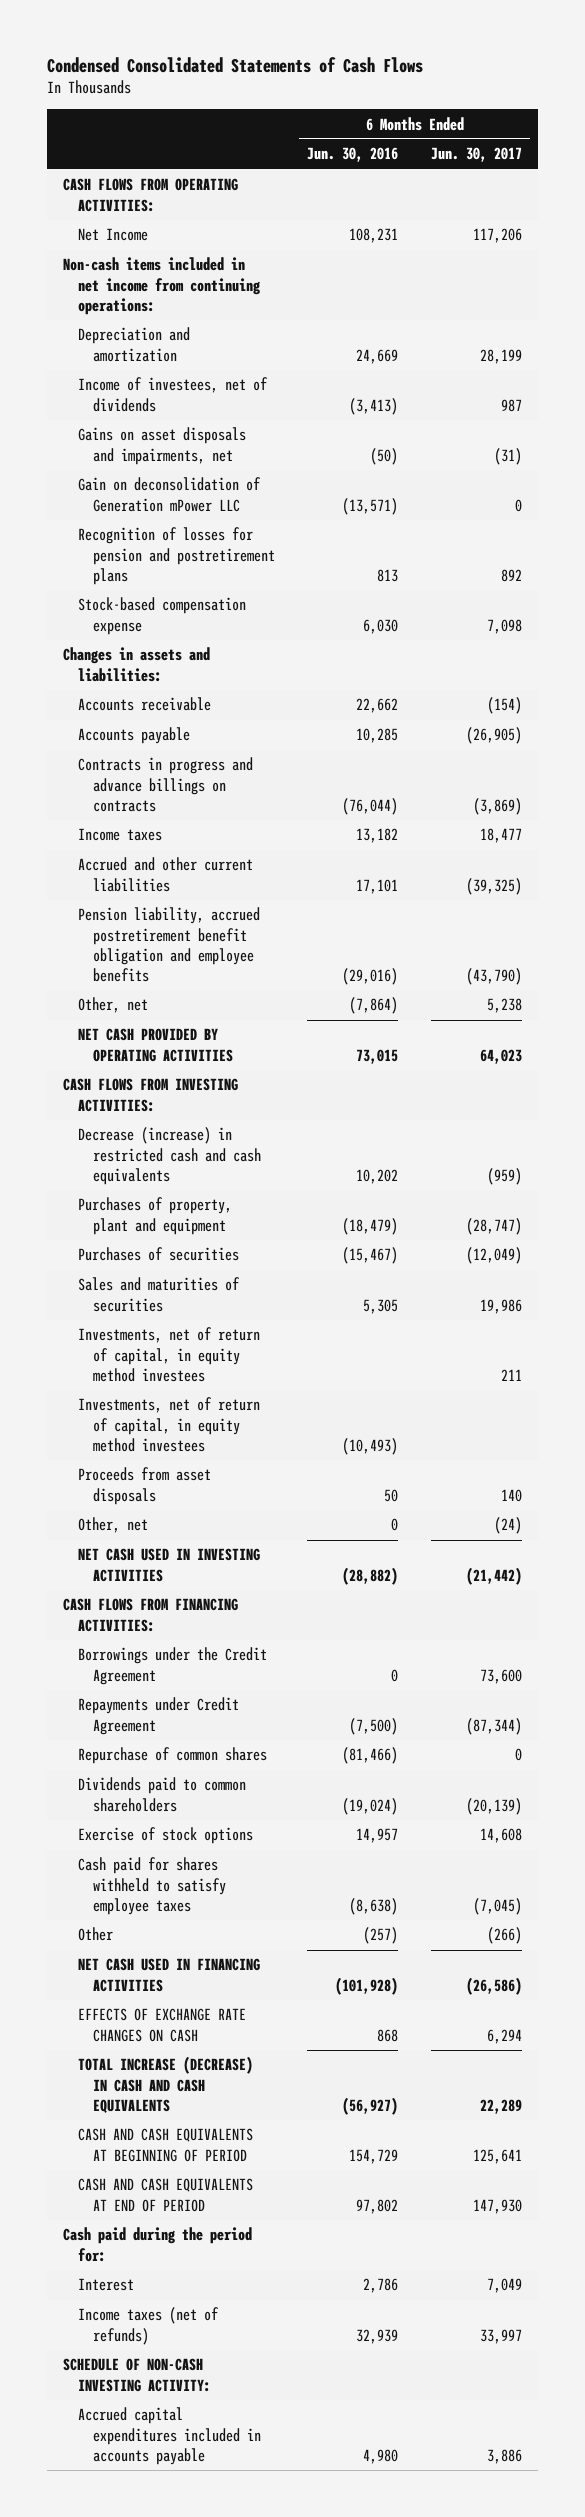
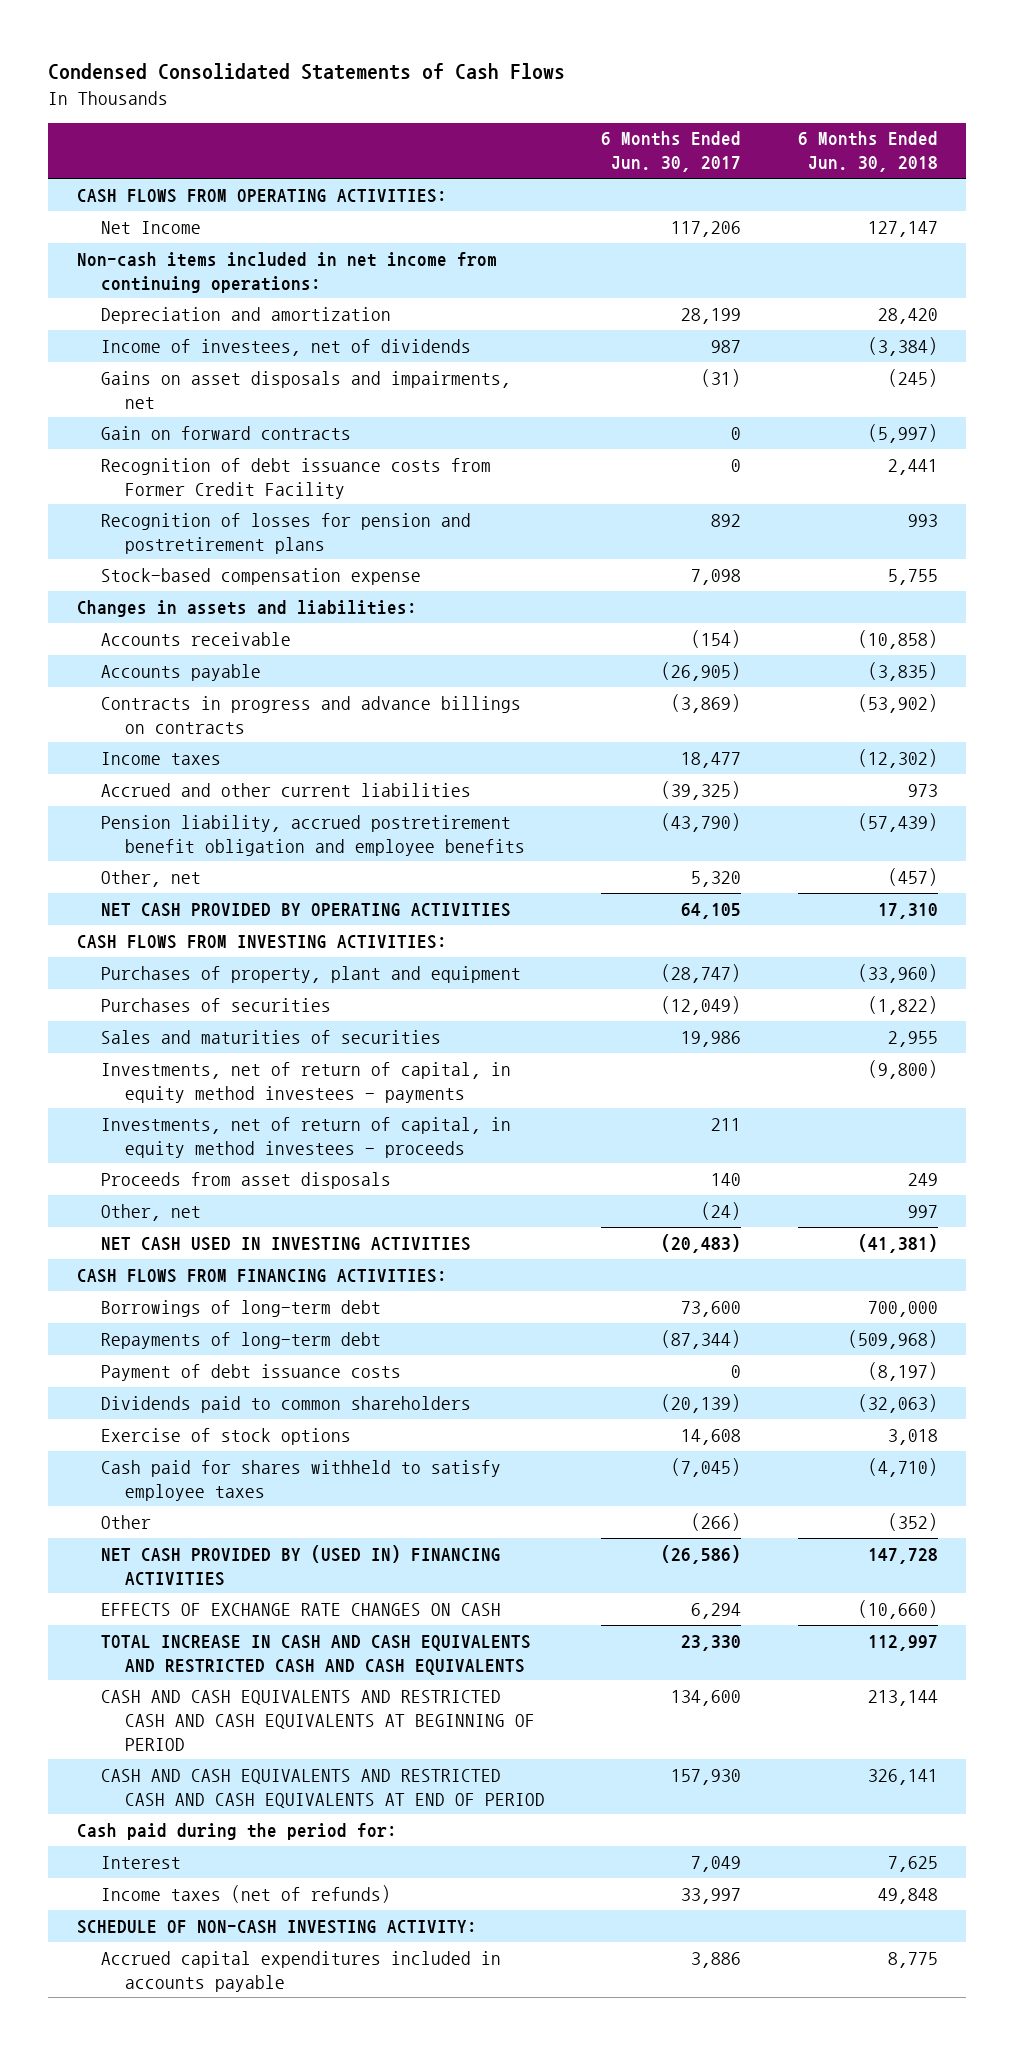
- | 6 Months Ended Jun. 30, 2016 | 6 Months Ended Jun. 30, 2017
+ | 6 Months Ended Jun. 30, 2017 | 6 Months Ended Jun. 30, 2018
- Gain on deconsolidation of Generation mPower LLC | (13,571) | 0
+ Gain on forward contracts | 0 | (5,997)
+ Recognition of debt issuance costs from Former Credit Facility | 0 | 2,441
- Other, net | (7,864) | 5,238
- NET CASH PROVIDED BY OPERATING ACTIVITIES | 73,015 | 64,023
+ Other, net | 5,320 | (457)
+ NET CASH PROVIDED BY OPERATING ACTIVITIES | 64,105 | 17,310
- Decrease (increase) in restricted cash and cash equivalents | 10,202 | (959)
- Investments, net of return of capital, in equity method investees | | 211
- Investments, net of return of capital, in equity method investees | (10,493) |
+ Investments, net of return of capital, in equity method investees - payments | | (9,800)
+ Investments, net of return of capital, in equity method investees - proceeds | 211 |
- NET CASH USED IN INVESTING ACTIVITIES | (28,882) | (21,442)
+ NET CASH USED IN INVESTING ACTIVITIES | (20,483) | (41,381)
- Borrowings under the Credit Agreement | 0 | 73,600
- Repayments under Credit Agreement | (7,500) | (87,344)
- Repurchase of common shares | (81,466) | 0
+ Borrowings of long-term debt | 73,600 | 700,000
+ Repayments of long-term debt | (87,344) | (509,968)
+ Payment of debt issuance costs | 0 | (8,197)
- NET CASH USED IN FINANCING ACTIVITIES | (101,928) | (26,586)
+ NET CASH PROVIDED BY (USED IN) FINANCING ACTIVITIES | (26,586) | 147,728
- TOTAL INCREASE (DECREASE) IN CASH AND CASH EQUIVALENTS | (56,927) | 22,289
- CASH AND CASH EQUIVALENTS AT BEGINNING OF PERIOD | 154,729 | 125,641
- CASH AND CASH EQUIVALENTS AT END OF PERIOD | 97,802 | 147,930
+ TOTAL INCREASE IN CASH AND CASH EQUIVALENTS AND RESTRICTED CASH AND CASH EQUIVALENTS | 23,330 | 112,997
+ CASH AND CASH EQUIVALENTS AND RESTRICTED CASH AND CASH EQUIVALENTS AT BEGINNING OF PERIOD | 134,600 | 213,144
+ CASH AND CASH EQUIVALENTS AND RESTRICTED CASH AND CASH EQUIVALENTS AT END OF PERIOD | 157,930 | 326,141

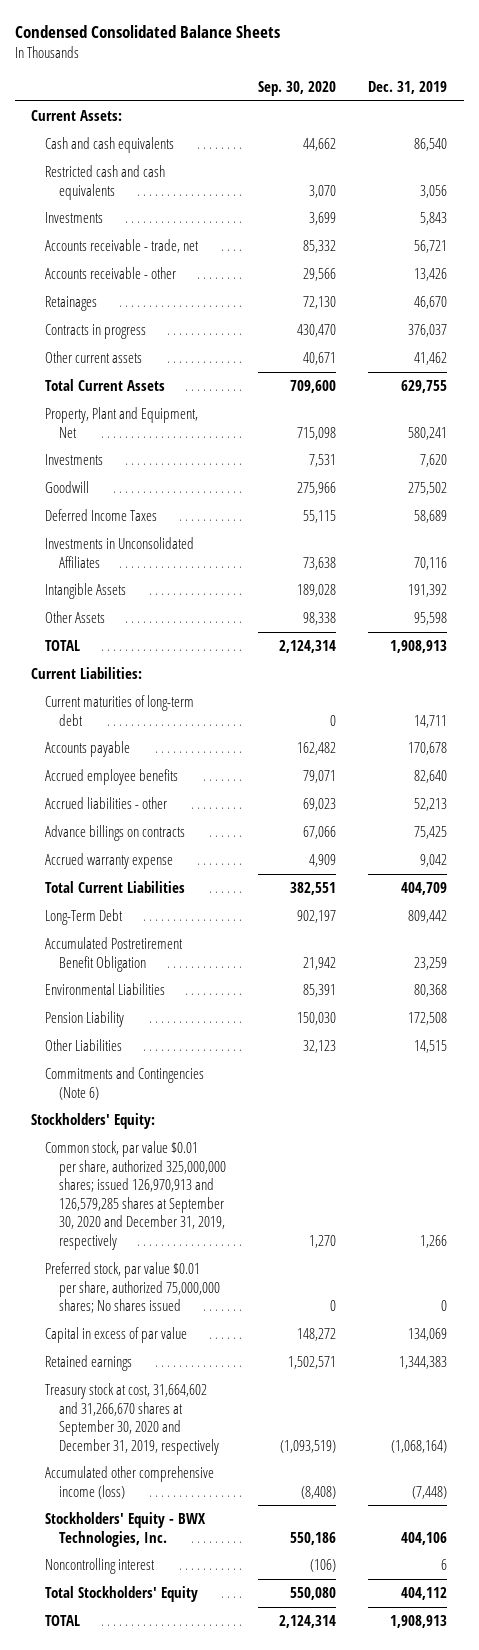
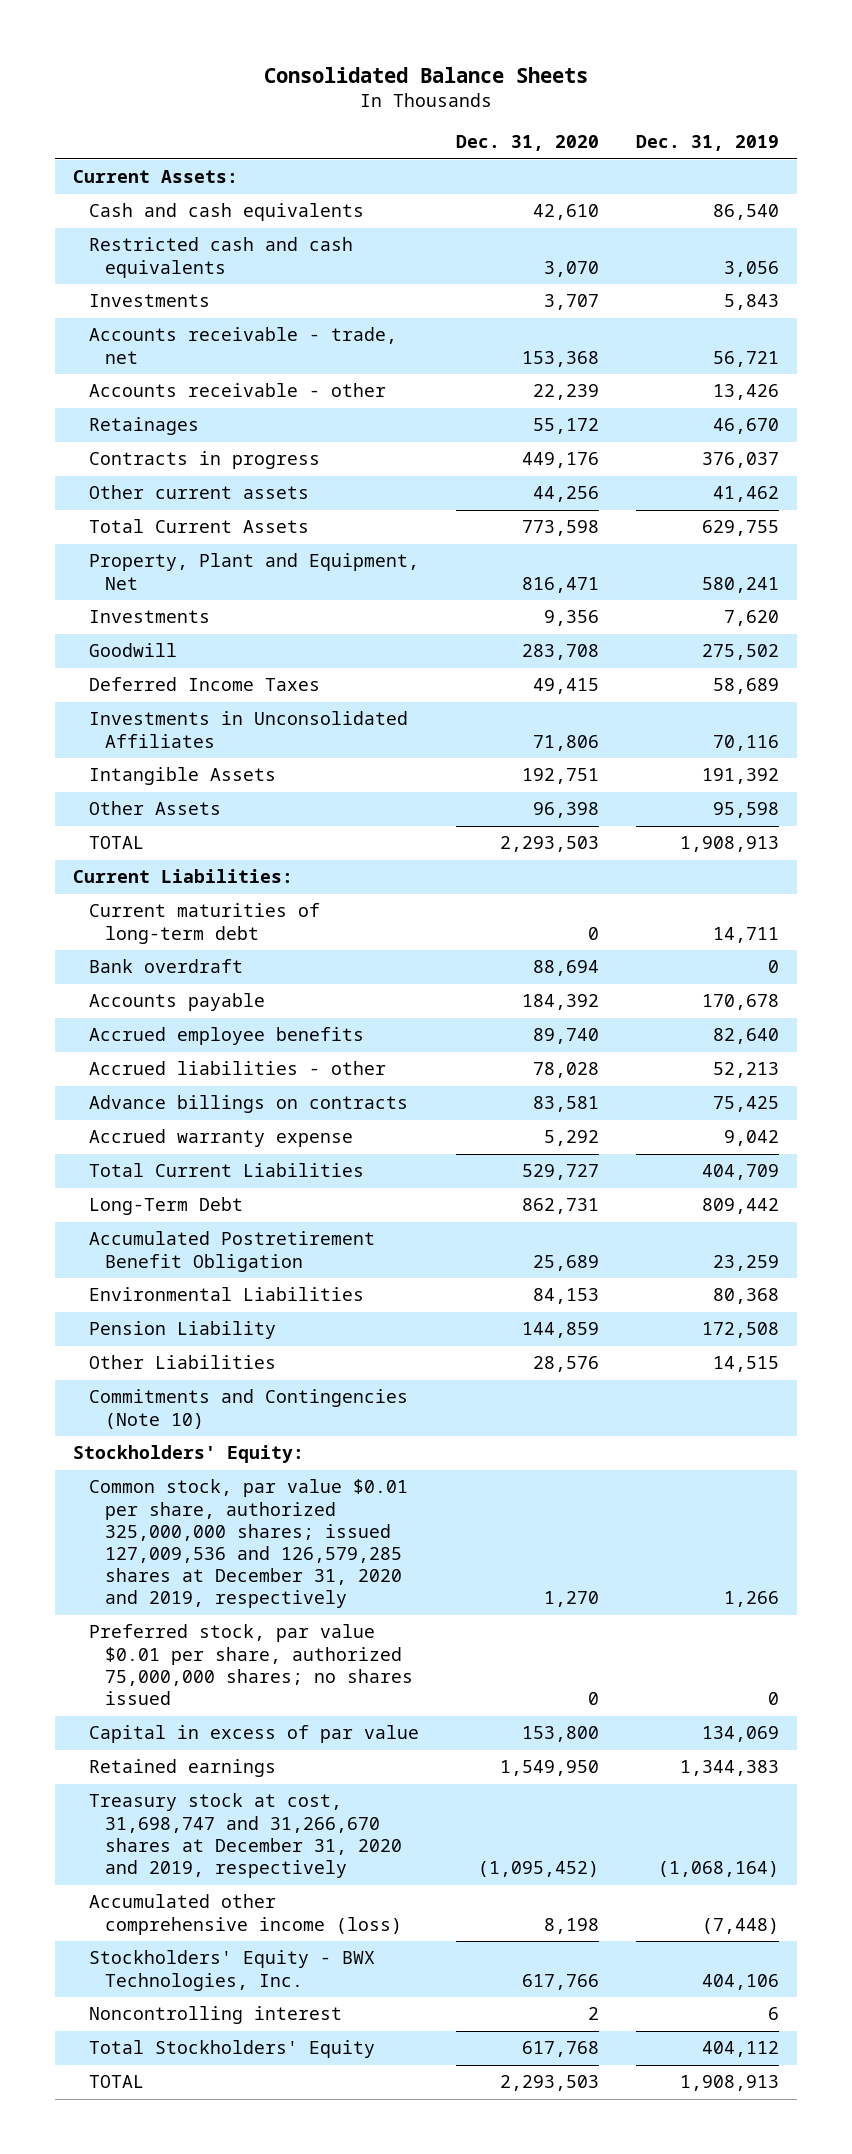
- Condensed Consolidated Balance Sheets
+ Consolidated Balance Sheets
- | Sep. 30, 2020 | Dec. 31, 2019
+ | Dec. 31, 2020 | Dec. 31, 2019
+ Bank overdraft | 88,694 | 0
- Commitments and Contingencies (Note 6)
+ Commitments and Contingencies (Note 10)
- Common stock, par value $0.01 per share, authorized 325,000,000 shares; issued 126,970,913 and 126,579,285 shares at September 30, 2020 and December 31, 2019, respectively | 1,270 | 1,266
- Preferred stock, par value $0.01 per share, authorized 75,000,000 shares; No shares issued | 0 | 0
+ Common stock, par value $0.01 per share, authorized 325,000,000 shares; issued 127,009,536 and 126,579,285 shares at December 31, 2020 and 2019, respectively | 1,270 | 1,266
+ Preferred stock, par value $0.01 per share, authorized 75,000,000 shares; no shares issued | 0 | 0
- Treasury stock at cost, 31,664,602 and 31,266,670 shares at September 30, 2020 and December 31, 2019, respectively | (1,093,519) | (1,068,164)
+ Treasury stock at cost, 31,698,747 and 31,266,670 shares at December 31, 2020 and 2019, respectively | (1,095,452) | (1,068,164)

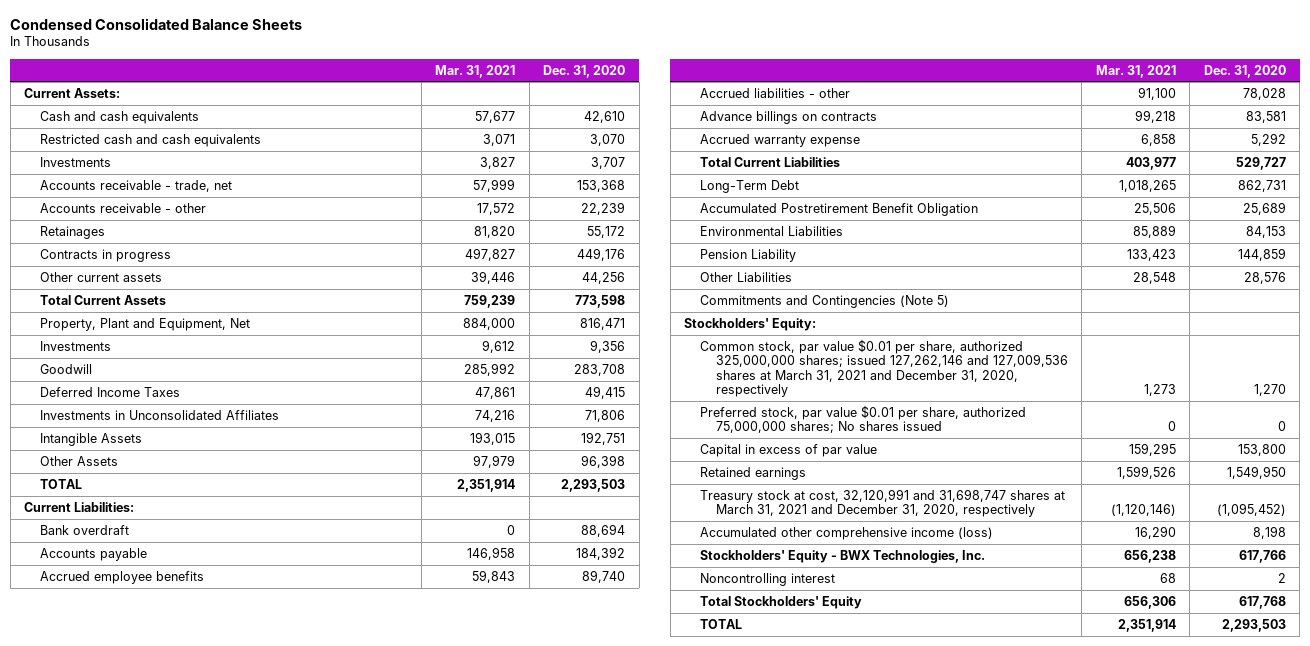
- Consolidated Balance Sheets
+ Condensed Consolidated Balance Sheets
- | Dec. 31, 2020 | Dec. 31, 2019
+ | Mar. 31, 2021 | Dec. 31, 2020
- Current maturities of long-term debt | 0 | 14,711
- Commitments and Contingencies (Note 10)
+ Commitments and Contingencies (Note 5)
- Common stock, par value $0.01 per share, authorized 325,000,000 shares; issued 127,009,536 and 126,579,285 shares at December 31, 2020 and 2019, respectively | 1,270 | 1,266
- Preferred stock, par value $0.01 per share, authorized 75,000,000 shares; no shares issued | 0 | 0
+ Common stock, par value $0.01 per share, authorized 325,000,000 shares; issued 127,262,146 and 127,009,536 shares at March 31, 2021 and December 31, 2020, respectively | 1,273 | 1,270
+ Preferred stock, par value $0.01 per share, authorized 75,000,000 shares; No shares issued | 0 | 0
- Treasury stock at cost, 31,698,747 and 31,266,670 shares at December 31, 2020 and 2019, respectively | (1,095,452) | (1,068,164)
+ Treasury stock at cost, 32,120,991 and 31,698,747 shares at March 31, 2021 and December 31, 2020, respectively | (1,120,146) | (1,095,452)

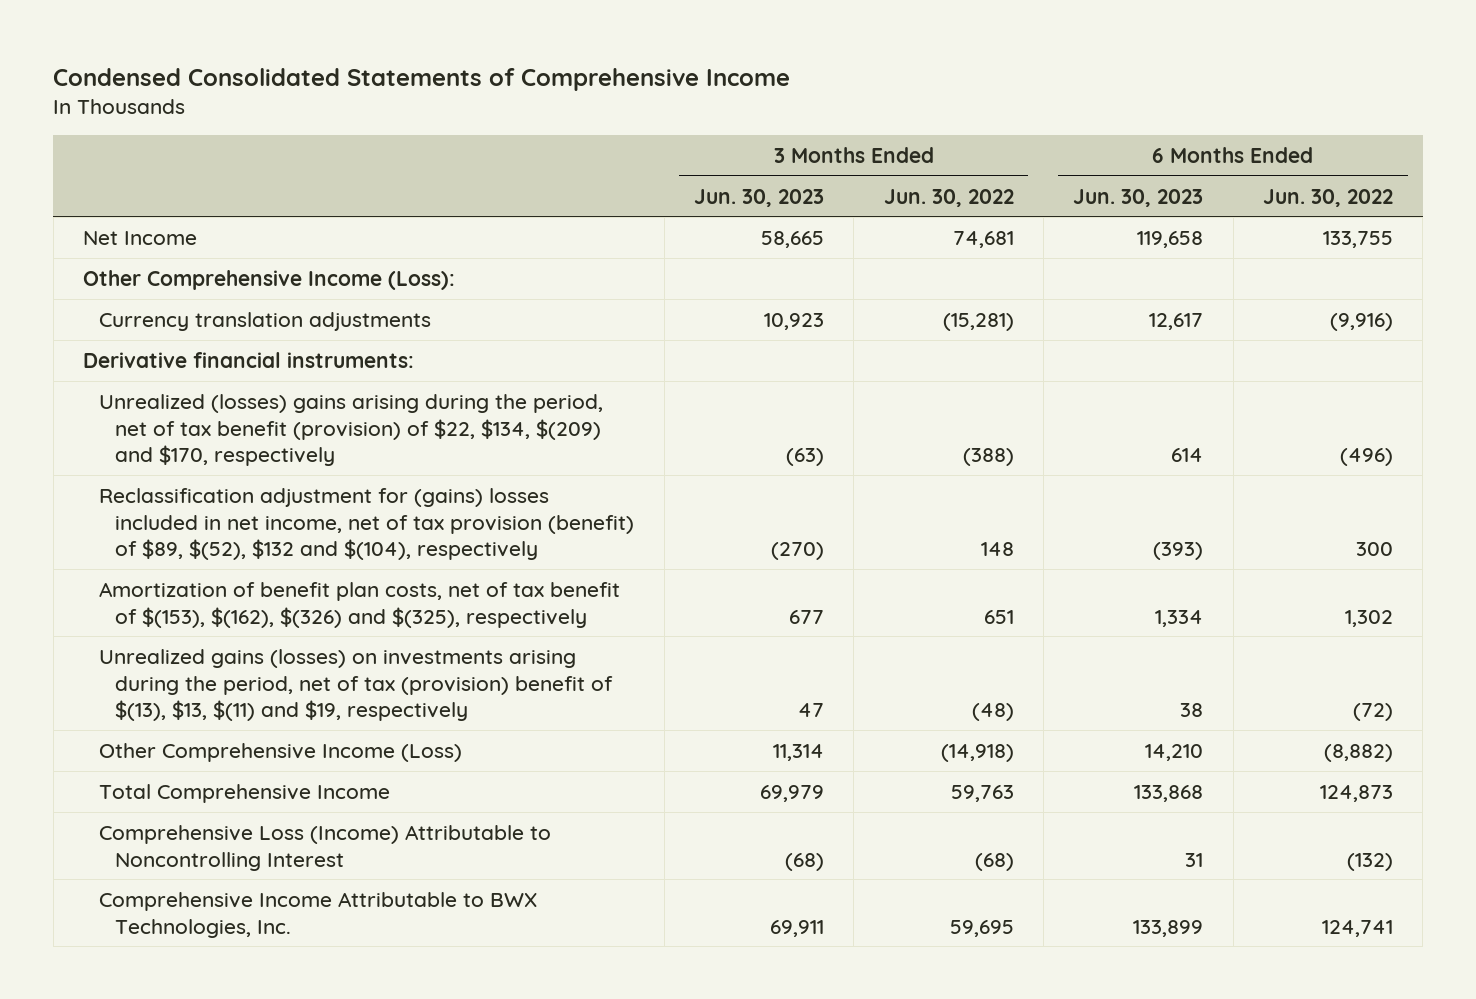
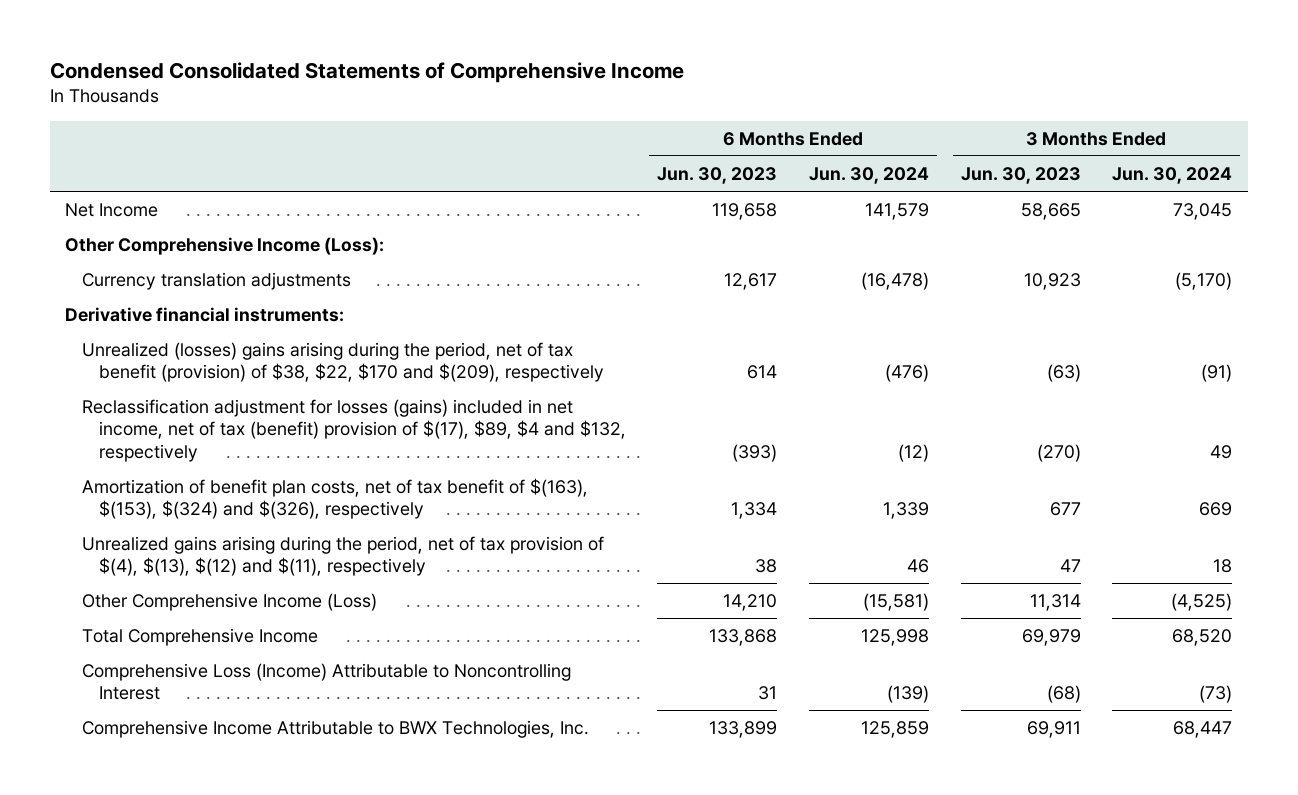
- | 3 Months Ended Jun. 30, 2023 | 3 Months Ended Jun. 30, 2022 | 6 Months Ended Jun. 30, 2023 | 6 Months Ended Jun. 30, 2022
+ | 6 Months Ended Jun. 30, 2023 | 6 Months Ended Jun. 30, 2024 | 3 Months Ended Jun. 30, 2023 | 3 Months Ended Jun. 30, 2024
- Unrealized (losses) gains arising during the period, net of tax benefit (provision) of $22, $134, $(209) and $170, respectively | (63) | (388) | 614 | (496)
- Reclassification adjustment for (gains) losses included in net income, net of tax provision (benefit) of $89, $(52), $132 and $(104), respectively | (270) | 148 | (393) | 300
- Amortization of benefit plan costs, net of tax benefit of $(153), $(162), $(326) and $(325), respectively | 677 | 651 | 1,334 | 1,302
- Unrealized gains (losses) on investments arising during the period, net of tax (provision) benefit of $(13), $13, $(11) and $19, respectively | 47 | (48) | 38 | (72)
+ Unrealized (losses) gains arising during the period, net of tax benefit (provision) of $38, $22, $170 and $(209), respectively | 614 | (476) | (63) | (91)
+ Reclassification adjustment for losses (gains) included in net income, net of tax (benefit) provision of $(17), $89, $4 and $132, respectively | (393) | (12) | (270) | 49
+ Amortization of benefit plan costs, net of tax benefit of $(163), $(153), $(324) and $(326), respectively | 1,334 | 1,339 | 677 | 669
+ Unrealized gains arising during the period, net of tax provision of $(4), $(13), $(12) and $(11), respectively | 38 | 46 | 47 | 18

